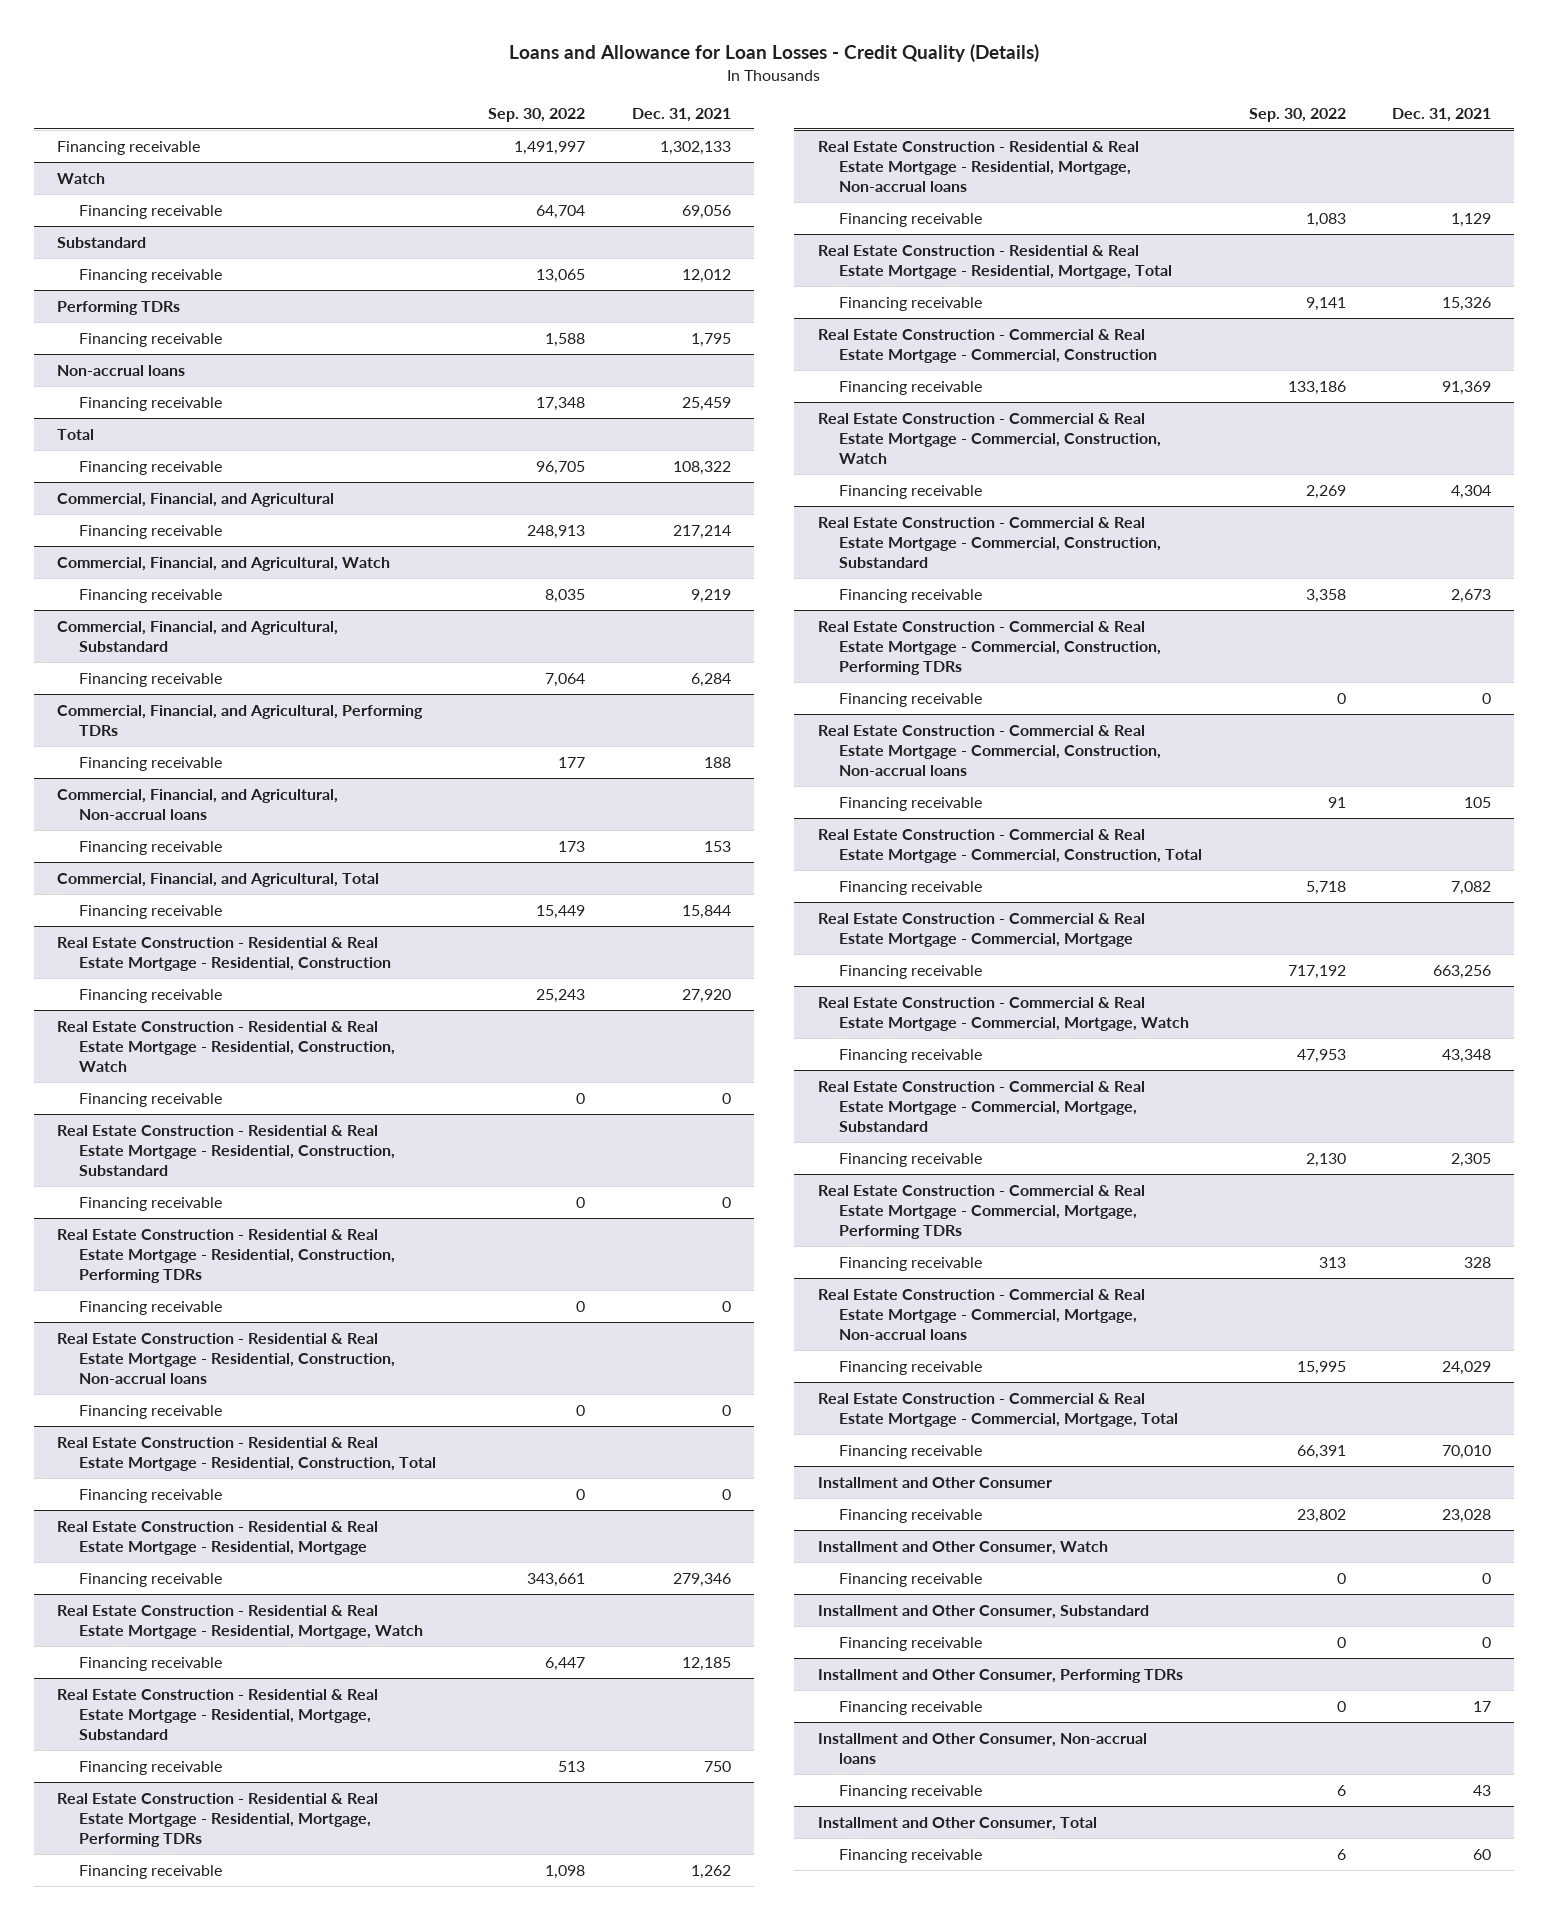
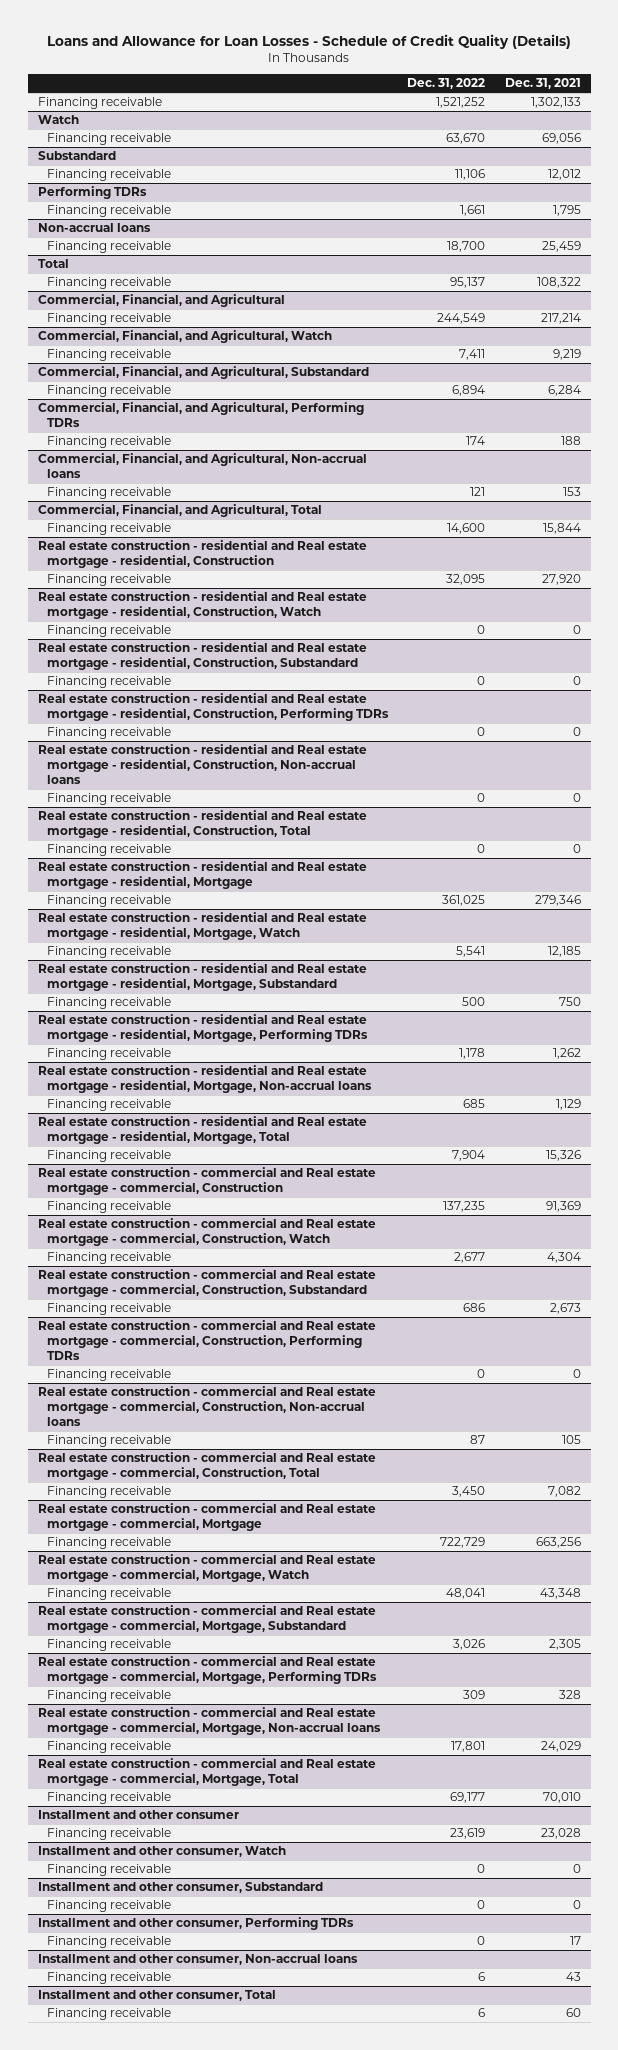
- Loans and Allowance for Loan Losses - Credit Quality (Details)
+ Loans and Allowance for Loan Losses - Schedule of Credit Quality (Details)
- | Sep. 30, 2022 | Dec. 31, 2021
+ | Dec. 31, 2022 | Dec. 31, 2021
- Real Estate Construction - Residential & Real Estate Mortgage - Residential, Construction
+ Real estate construction - residential and Real estate mortgage - residential, Construction
- Real Estate Construction - Residential & Real Estate Mortgage - Residential, Construction, Watch
+ Real estate construction - residential and Real estate mortgage - residential, Construction, Watch
- Real Estate Construction - Residential & Real Estate Mortgage - Residential, Construction, Substandard
+ Real estate construction - residential and Real estate mortgage - residential, Construction, Substandard
- Real Estate Construction - Residential & Real Estate Mortgage - Residential, Construction, Performing TDRs
+ Real estate construction - residential and Real estate mortgage - residential, Construction, Performing TDRs
- Real Estate Construction - Residential & Real Estate Mortgage - Residential, Construction, Non-accrual loans
+ Real estate construction - residential and Real estate mortgage - residential, Construction, Non-accrual loans
- Real Estate Construction - Residential & Real Estate Mortgage - Residential, Construction, Total
+ Real estate construction - residential and Real estate mortgage - residential, Construction, Total
- Real Estate Construction - Residential & Real Estate Mortgage - Residential, Mortgage
+ Real estate construction - residential and Real estate mortgage - residential, Mortgage
- Real Estate Construction - Residential & Real Estate Mortgage - Residential, Mortgage, Watch
+ Real estate construction - residential and Real estate mortgage - residential, Mortgage, Watch
- Real Estate Construction - Residential & Real Estate Mortgage - Residential, Mortgage, Substandard
+ Real estate construction - residential and Real estate mortgage - residential, Mortgage, Substandard
- Real Estate Construction - Residential & Real Estate Mortgage - Residential, Mortgage, Performing TDRs
+ Real estate construction - residential and Real estate mortgage - residential, Mortgage, Performing TDRs
- Real Estate Construction - Residential & Real Estate Mortgage - Residential, Mortgage, Non-accrual loans
+ Real estate construction - residential and Real estate mortgage - residential, Mortgage, Non-accrual loans
- Real Estate Construction - Residential & Real Estate Mortgage - Residential, Mortgage, Total
+ Real estate construction - residential and Real estate mortgage - residential, Mortgage, Total
- Real Estate Construction - Commercial & Real Estate Mortgage - Commercial, Construction
+ Real estate construction - commercial and Real estate mortgage - commercial, Construction
- Real Estate Construction - Commercial & Real Estate Mortgage - Commercial, Construction, Watch
+ Real estate construction - commercial and Real estate mortgage - commercial, Construction, Watch
- Real Estate Construction - Commercial & Real Estate Mortgage - Commercial, Construction, Substandard
+ Real estate construction - commercial and Real estate mortgage - commercial, Construction, Substandard
- Real Estate Construction - Commercial & Real Estate Mortgage - Commercial, Construction, Performing TDRs
+ Real estate construction - commercial and Real estate mortgage - commercial, Construction, Performing TDRs
- Real Estate Construction - Commercial & Real Estate Mortgage - Commercial, Construction, Non-accrual loans
+ Real estate construction - commercial and Real estate mortgage - commercial, Construction, Non-accrual loans
- Real Estate Construction - Commercial & Real Estate Mortgage - Commercial, Construction, Total
+ Real estate construction - commercial and Real estate mortgage - commercial, Construction, Total
- Real Estate Construction - Commercial & Real Estate Mortgage - Commercial, Mortgage
+ Real estate construction - commercial and Real estate mortgage - commercial, Mortgage
- Real Estate Construction - Commercial & Real Estate Mortgage - Commercial, Mortgage, Watch
+ Real estate construction - commercial and Real estate mortgage - commercial, Mortgage, Watch
- Real Estate Construction - Commercial & Real Estate Mortgage - Commercial, Mortgage, Substandard
+ Real estate construction - commercial and Real estate mortgage - commercial, Mortgage, Substandard
- Real Estate Construction - Commercial & Real Estate Mortgage - Commercial, Mortgage, Performing TDRs
+ Real estate construction - commercial and Real estate mortgage - commercial, Mortgage, Performing TDRs
- Real Estate Construction - Commercial & Real Estate Mortgage - Commercial, Mortgage, Non-accrual loans
+ Real estate construction - commercial and Real estate mortgage - commercial, Mortgage, Non-accrual loans
- Real Estate Construction - Commercial & Real Estate Mortgage - Commercial, Mortgage, Total
+ Real estate construction - commercial and Real estate mortgage - commercial, Mortgage, Total
- Installment and Other Consumer
+ Installment and other consumer
- Installment and Other Consumer, Watch
+ Installment and other consumer, Watch
- Installment and Other Consumer, Substandard
+ Installment and other consumer, Substandard
- Installment and Other Consumer, Performing TDRs
+ Installment and other consumer, Performing TDRs
- Installment and Other Consumer, Non-accrual loans
+ Installment and other consumer, Non-accrual loans
- Installment and Other Consumer, Total
+ Installment and other consumer, Total

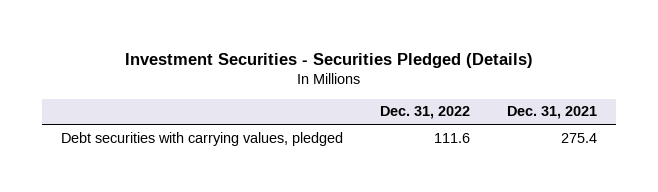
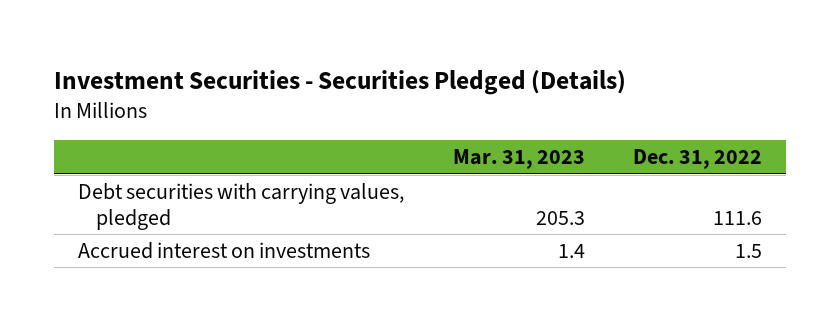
- | Dec. 31, 2022 | Dec. 31, 2021
+ | Mar. 31, 2023 | Dec. 31, 2022
+ Accrued interest on investments | 1.4 | 1.5

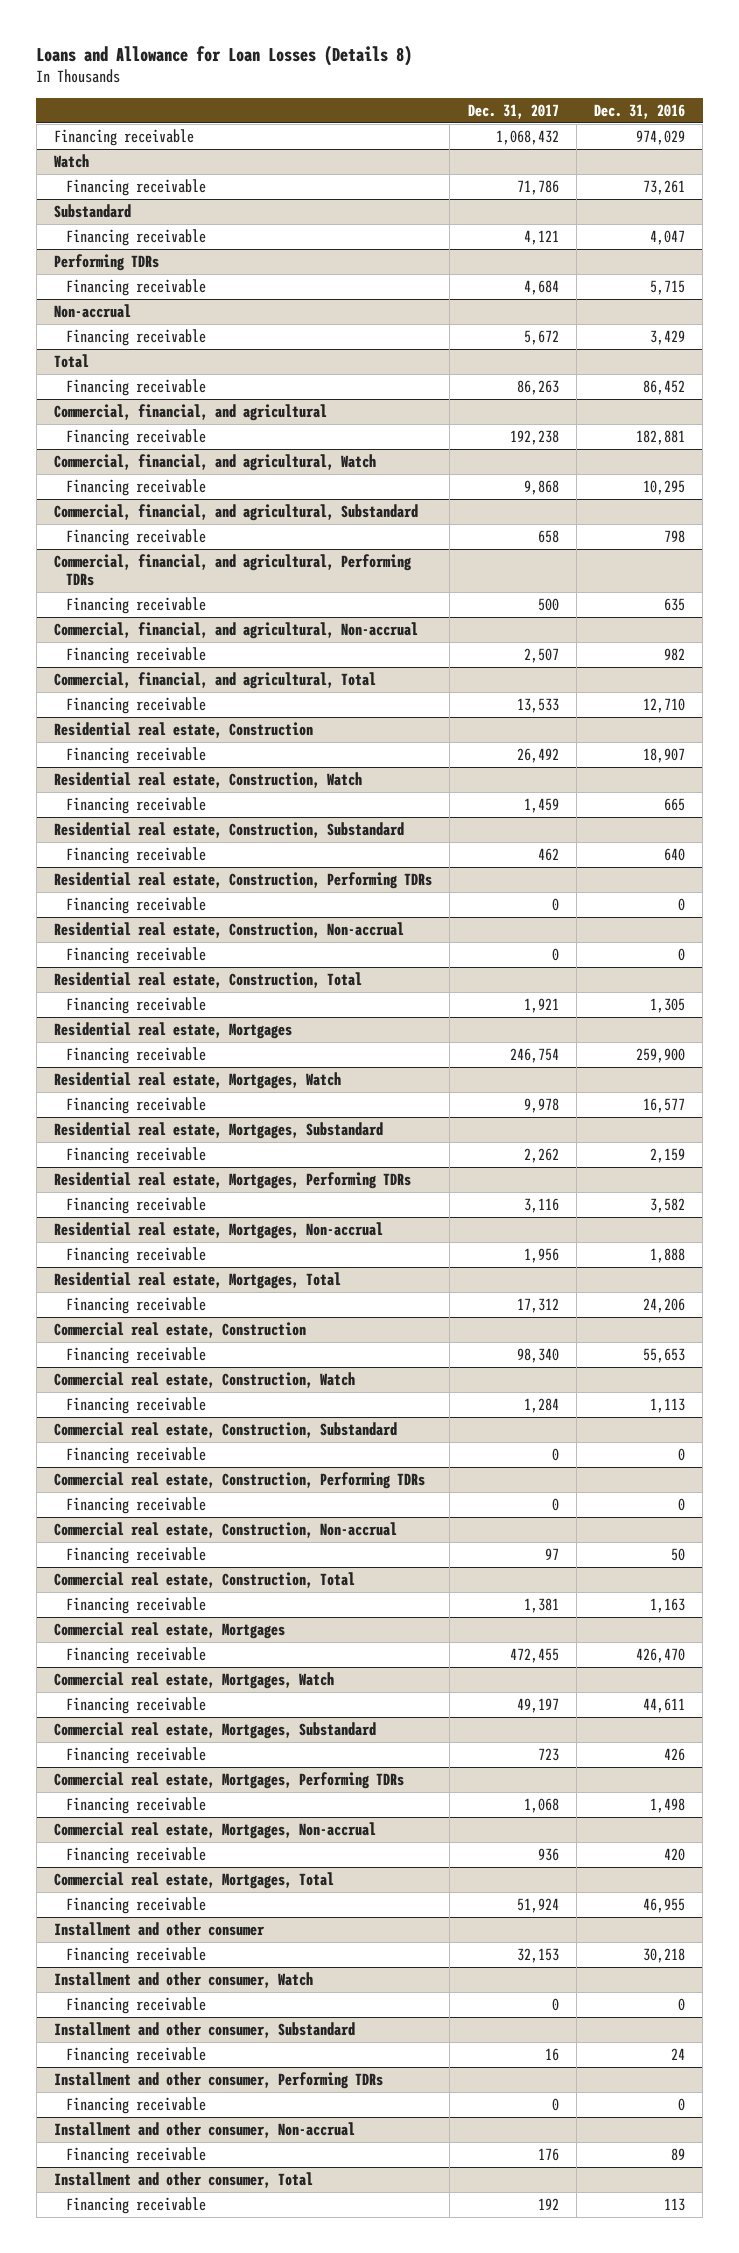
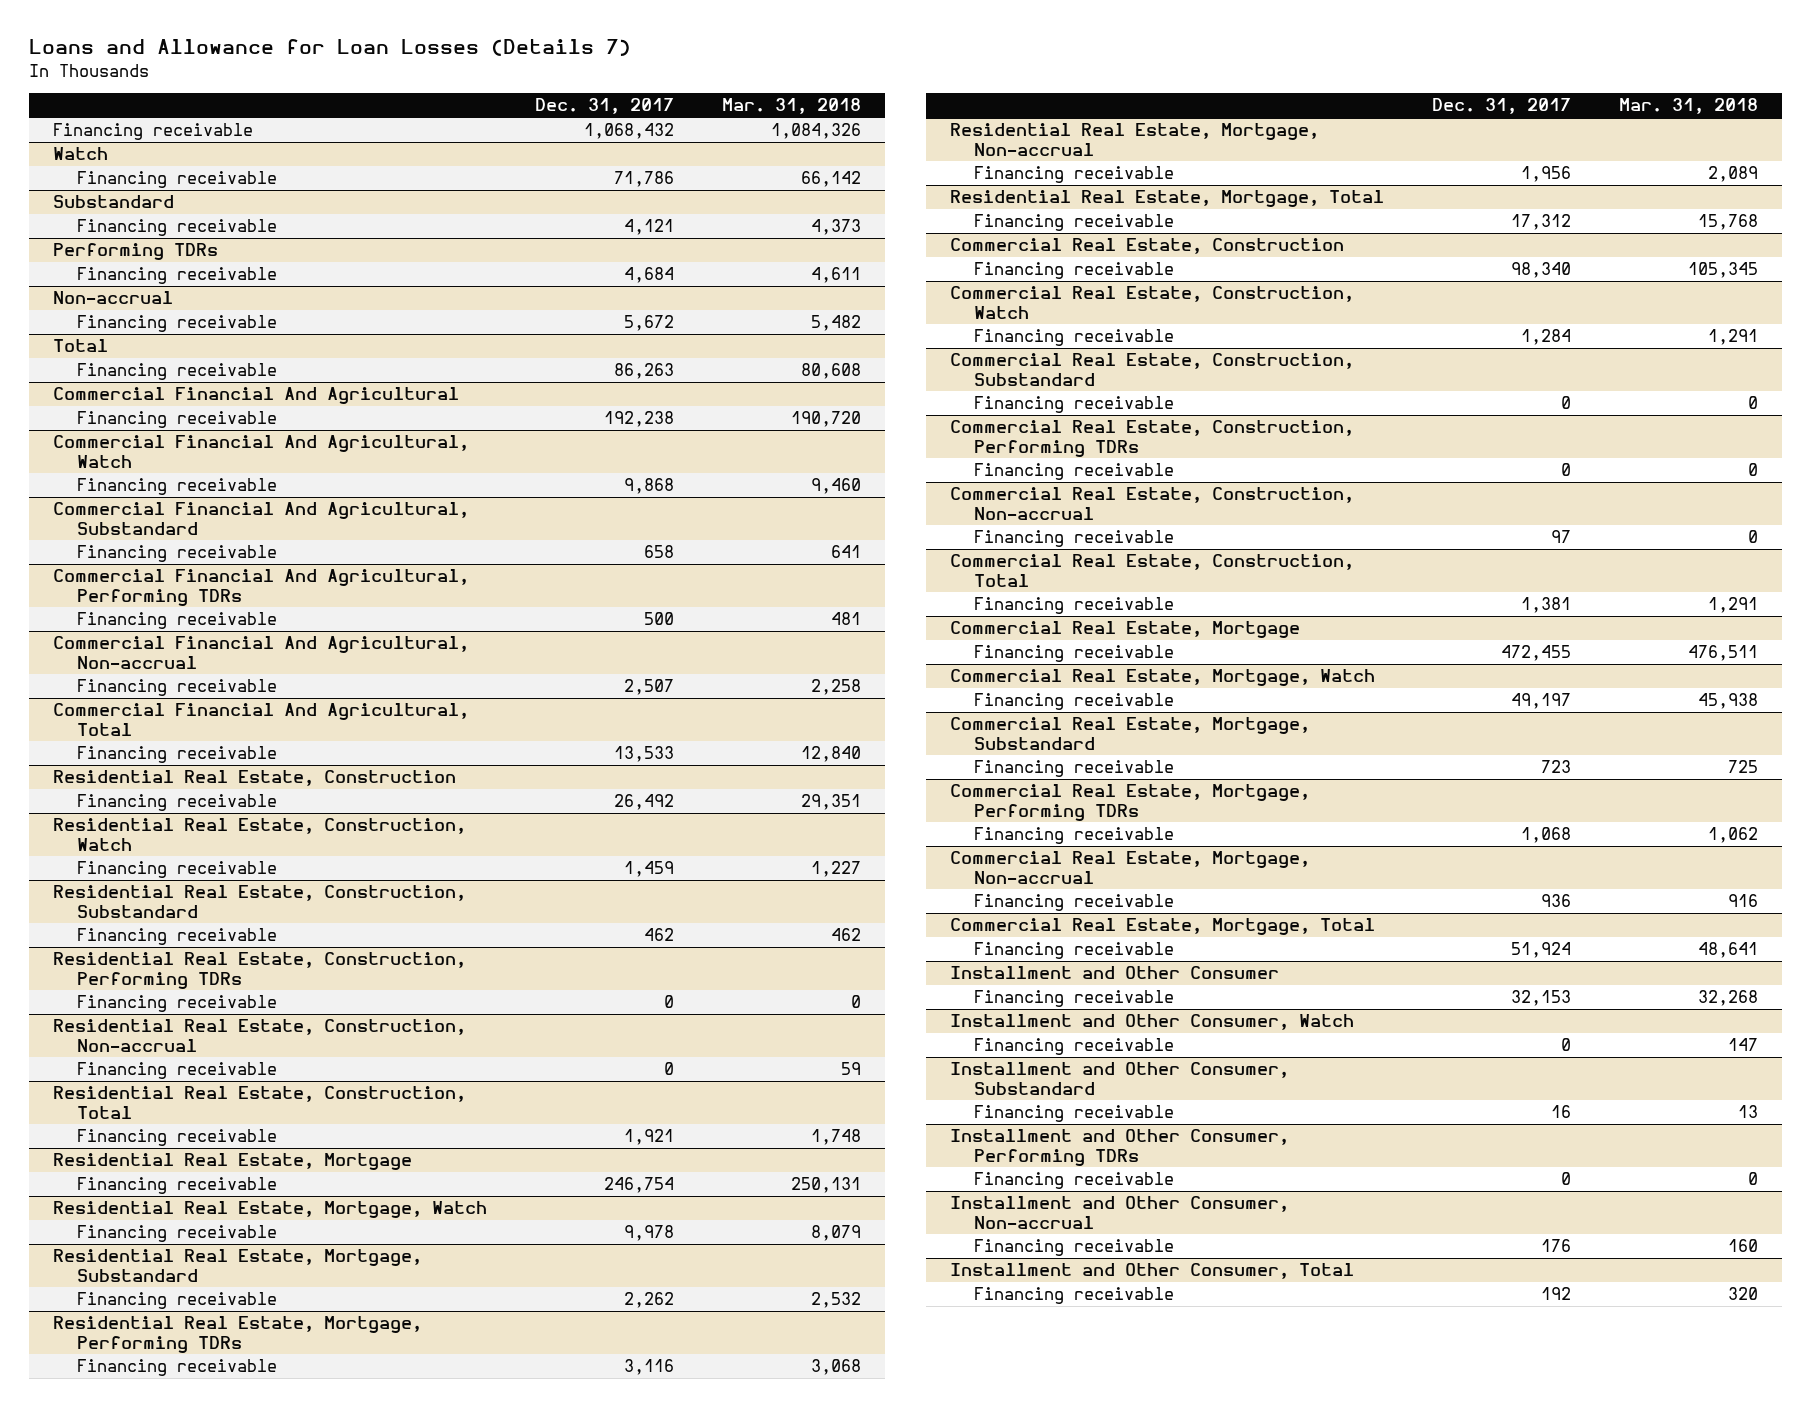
- Loans and Allowance for Loan Losses (Details 8)
+ Loans and Allowance for Loan Losses (Details 7)
- | Dec. 31, 2017 | Dec. 31, 2016
+ | Dec. 31, 2017 | Mar. 31, 2018
- Commercial, financial, and agricultural
+ Commercial Financial And Agricultural
- Commercial, financial, and agricultural, Watch
+ Commercial Financial And Agricultural, Watch
- Commercial, financial, and agricultural, Substandard
+ Commercial Financial And Agricultural, Substandard
- Commercial, financial, and agricultural, Performing TDRs
+ Commercial Financial And Agricultural, Performing TDRs
- Commercial, financial, and agricultural, Non-accrual
+ Commercial Financial And Agricultural, Non-accrual
- Commercial, financial, and agricultural, Total
+ Commercial Financial And Agricultural, Total
- Residential real estate, Construction
+ Residential Real Estate, Construction
- Residential real estate, Construction, Watch
+ Residential Real Estate, Construction, Watch
- Residential real estate, Construction, Substandard
+ Residential Real Estate, Construction, Substandard
- Residential real estate, Construction, Performing TDRs
+ Residential Real Estate, Construction, Performing TDRs
- Residential real estate, Construction, Non-accrual
+ Residential Real Estate, Construction, Non-accrual
- Residential real estate, Construction, Total
+ Residential Real Estate, Construction, Total
- Residential real estate, Mortgages
+ Residential Real Estate, Mortgage
- Residential real estate, Mortgages, Watch
+ Residential Real Estate, Mortgage, Watch
- Residential real estate, Mortgages, Substandard
+ Residential Real Estate, Mortgage, Substandard
- Residential real estate, Mortgages, Performing TDRs
+ Residential Real Estate, Mortgage, Performing TDRs
- Residential real estate, Mortgages, Non-accrual
+ Residential Real Estate, Mortgage, Non-accrual
- Residential real estate, Mortgages, Total
+ Residential Real Estate, Mortgage, Total
- Commercial real estate, Construction
+ Commercial Real Estate, Construction
- Commercial real estate, Construction, Watch
+ Commercial Real Estate, Construction, Watch
- Commercial real estate, Construction, Substandard
+ Commercial Real Estate, Construction, Substandard
- Commercial real estate, Construction, Performing TDRs
+ Commercial Real Estate, Construction, Performing TDRs
- Commercial real estate, Construction, Non-accrual
+ Commercial Real Estate, Construction, Non-accrual
- Commercial real estate, Construction, Total
+ Commercial Real Estate, Construction, Total
- Commercial real estate, Mortgages
+ Commercial Real Estate, Mortgage
- Commercial real estate, Mortgages, Watch
+ Commercial Real Estate, Mortgage, Watch
- Commercial real estate, Mortgages, Substandard
+ Commercial Real Estate, Mortgage, Substandard
- Commercial real estate, Mortgages, Performing TDRs
+ Commercial Real Estate, Mortgage, Performing TDRs
- Commercial real estate, Mortgages, Non-accrual
+ Commercial Real Estate, Mortgage, Non-accrual
- Commercial real estate, Mortgages, Total
+ Commercial Real Estate, Mortgage, Total
- Installment and other consumer
+ Installment and Other Consumer
- Installment and other consumer, Watch
+ Installment and Other Consumer, Watch
- Installment and other consumer, Substandard
+ Installment and Other Consumer, Substandard
- Installment and other consumer, Performing TDRs
+ Installment and Other Consumer, Performing TDRs
- Installment and other consumer, Non-accrual
+ Installment and Other Consumer, Non-accrual
- Installment and other consumer, Total
+ Installment and Other Consumer, Total

